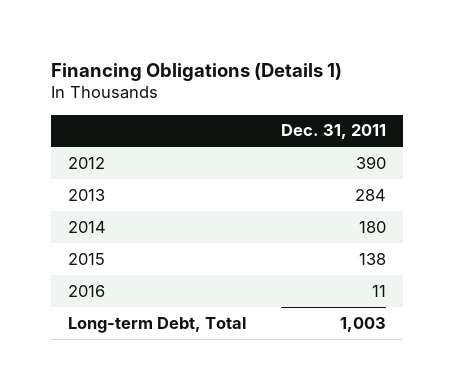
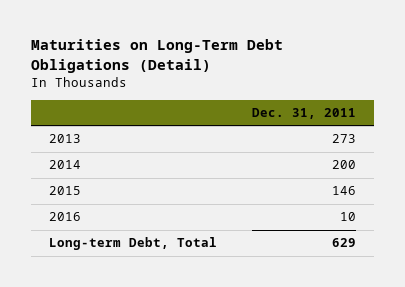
- Financing Obligations (Details 1)
+ Maturities on Long-Term Debt Obligations (Detail)
- 2012 | 390
- 2013 | 284
- 2014 | 180
- 2015 | 138
- 2016 | 11
- Long-term Debt, Total | 1,003
+ 2013 | 273
+ 2014 | 200
+ 2015 | 146
+ 2016 | 10
+ Long-term Debt, Total | 629

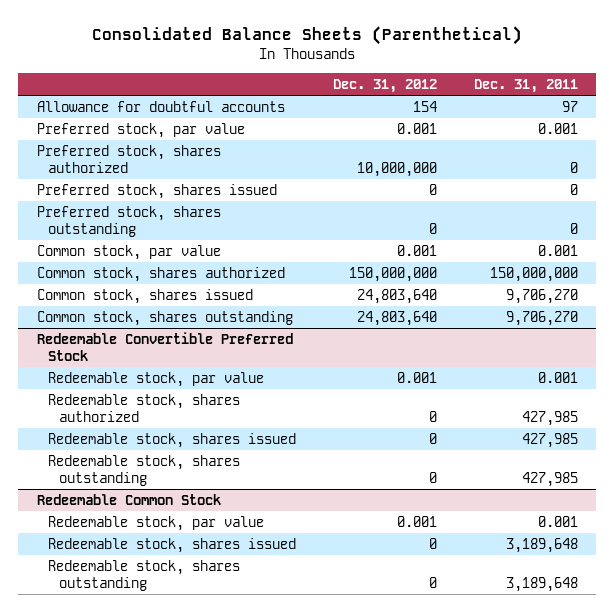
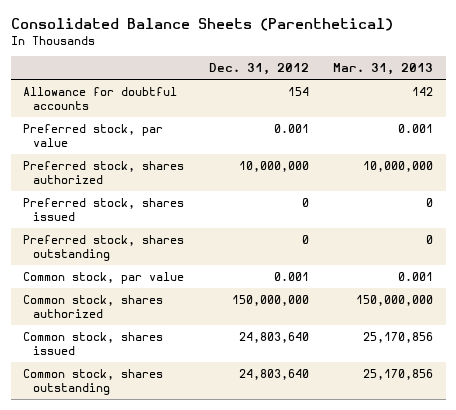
- | Dec. 31, 2012 | Dec. 31, 2011
+ | Dec. 31, 2012 | Mar. 31, 2013
- Redeemable Convertible Preferred Stock
- Redeemable stock, par value | 0.001 | 0.001
- Redeemable stock, shares authorized | 0 | 427,985
- Redeemable stock, shares issued | 0 | 427,985
- Redeemable stock, shares outstanding | 0 | 427,985
- Redeemable Common Stock
- Redeemable stock, par value | 0.001 | 0.001
- Redeemable stock, shares issued | 0 | 3,189,648
- Redeemable stock, shares outstanding | 0 | 3,189,648

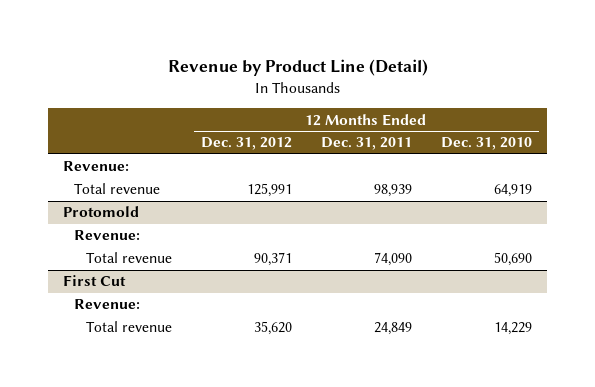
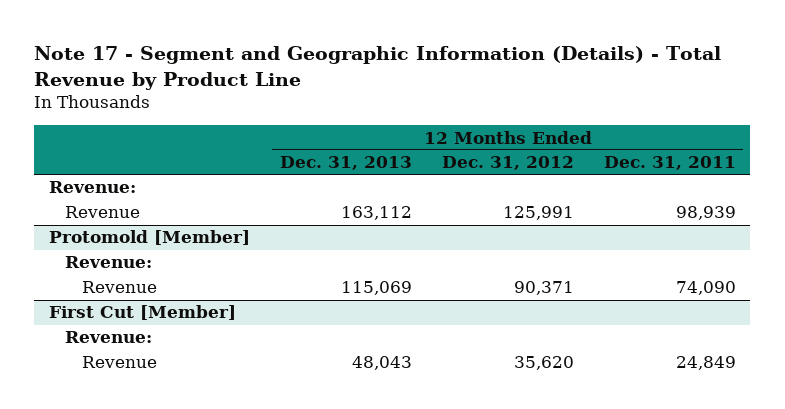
- Revenue by Product Line (Detail)
+ Note 17 - Segment and Geographic Information (Details) - Total Revenue by Product Line
- | 12 Months Ended Dec. 31, 2012 | 12 Months Ended Dec. 31, 2011 | 12 Months Ended Dec. 31, 2010
+ | 12 Months Ended Dec. 31, 2013 | 12 Months Ended Dec. 31, 2012 | 12 Months Ended Dec. 31, 2011
- Total revenue | 125,991 | 98,939 | 64,919
- Protomold
+ Revenue | 163,112 | 125,991 | 98,939
+ Protomold [Member]
- Total revenue | 90,371 | 74,090 | 50,690
- First Cut
+ Revenue | 115,069 | 90,371 | 74,090
+ First Cut [Member]
- Total revenue | 35,620 | 24,849 | 14,229
+ Revenue | 48,043 | 35,620 | 24,849

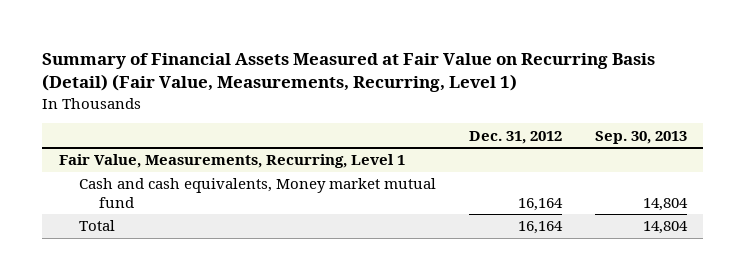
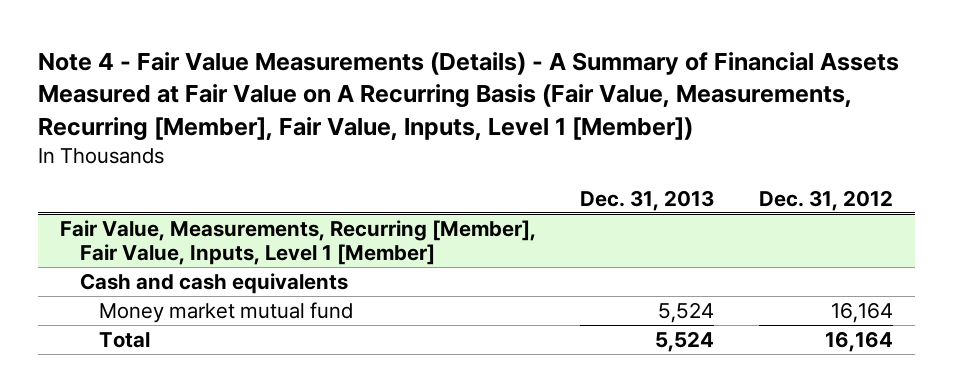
- Summary of Financial Assets Measured at Fair Value on Recurring Basis (Detail) (Fair Value, Measurements, Recurring, Level 1)
+ Note 4 - Fair Value Measurements (Details) - A Summary of Financial Assets Measured at Fair Value on A Recurring Basis (Fair Value, Measurements, Recurring [Member], Fair Value, Inputs, Level 1 [Member])
- | Dec. 31, 2012 | Sep. 30, 2013
+ | Dec. 31, 2013 | Dec. 31, 2012
- Fair Value, Measurements, Recurring, Level 1
- Cash and cash equivalents, Money market mutual fund | 16,164 | 14,804
+ Fair Value, Measurements, Recurring [Member], Fair Value, Inputs, Level 1 [Member]
+ Cash and cash equivalents
+ Money market mutual fund | 5,524 | 16,164

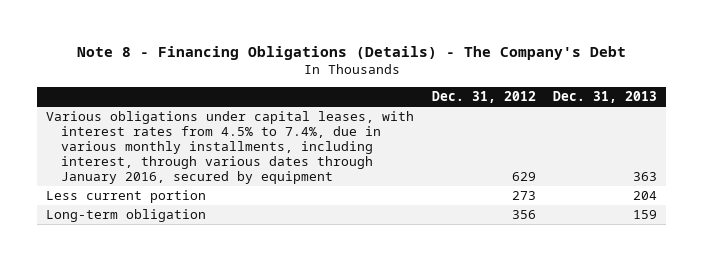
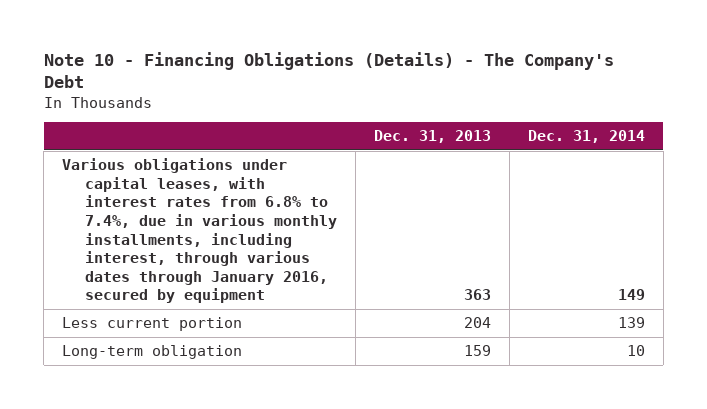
- Note 8 - Financing Obligations (Details) - The Company's Debt
+ Note 10 - Financing Obligations (Details) - The Company's Debt
- | Dec. 31, 2012 | Dec. 31, 2013
+ | Dec. 31, 2013 | Dec. 31, 2014
- Various obligations under capital leases, with interest rates from 4.5% to 7.4%, due in various monthly installments, including interest, through various dates through January 2016, secured by equipment | 629 | 363
+ Various obligations under capital leases, with interest rates from 6.8% to 7.4%, due in various monthly installments, including interest, through various dates through January 2016, secured by equipment | 363 | 149

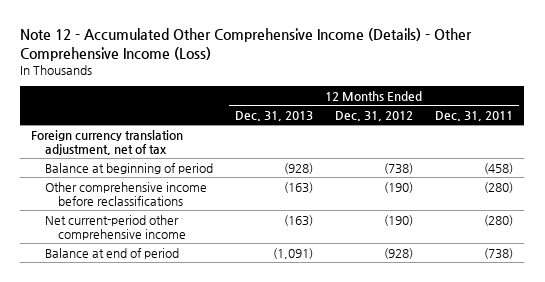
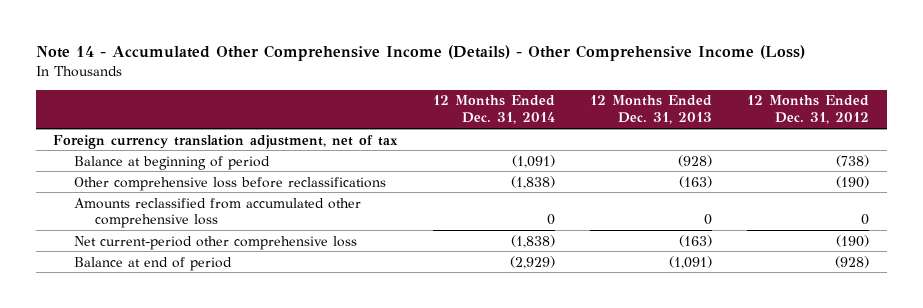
- Note 12 - Accumulated Other Comprehensive Income (Details) - Other Comprehensive Income (Loss)
+ Note 14 - Accumulated Other Comprehensive Income (Details) - Other Comprehensive Income (Loss)
- | 12 Months Ended Dec. 31, 2013 | 12 Months Ended Dec. 31, 2012 | 12 Months Ended Dec. 31, 2011
+ | 12 Months Ended Dec. 31, 2014 | 12 Months Ended Dec. 31, 2013 | 12 Months Ended Dec. 31, 2012
- Other comprehensive income before reclassifications | (163) | (190) | (280)
- Net current-period other comprehensive income | (163) | (190) | (280)
+ Other comprehensive loss before reclassifications | (1,838) | (163) | (190)
+ Amounts reclassified from accumulated other comprehensive loss | 0 | 0 | 0
+ Net current-period other comprehensive loss | (1,838) | (163) | (190)

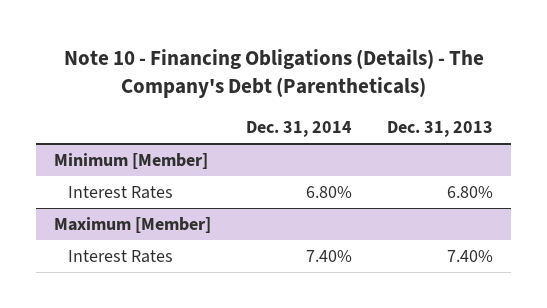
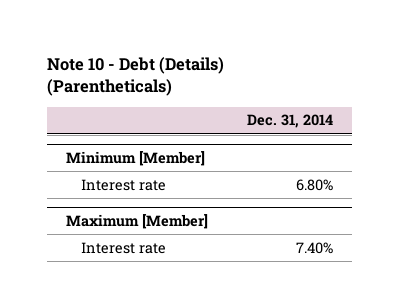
- Note 10 - Financing Obligations (Details) - The Company's Debt (Parentheticals)
+ Note 10 - Debt (Details) (Parentheticals)
- | Dec. 31, 2014 | Dec. 31, 2013
+ | Dec. 31, 2014
@ Minimum [Member]
- Interest Rates | 6.80% | 6.80%
+ Interest rate | 6.80%
@ Maximum [Member]
- Interest Rates | 7.40% | 7.40%
+ Interest rate | 7.40%

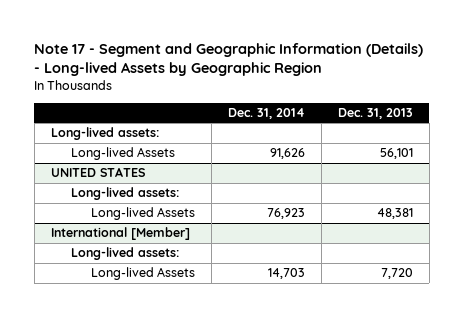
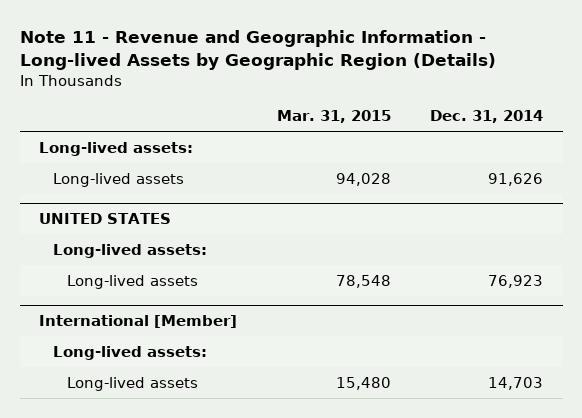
- Note 17 - Segment and Geographic Information (Details) - Long-lived Assets by Geographic Region
+ Note 11 - Revenue and Geographic Information - Long-lived Assets by Geographic Region (Details)
- | Dec. 31, 2014 | Dec. 31, 2013
+ | Mar. 31, 2015 | Dec. 31, 2014
- Long-lived Assets | 91,626 | 56,101
+ Long-lived assets | 94,028 | 91,626
@ UNITED STATES
- Long-lived Assets | 76,923 | 48,381
+ Long-lived assets | 78,548 | 76,923
@ International [Member]
- Long-lived Assets | 14,703 | 7,720
+ Long-lived assets | 15,480 | 14,703

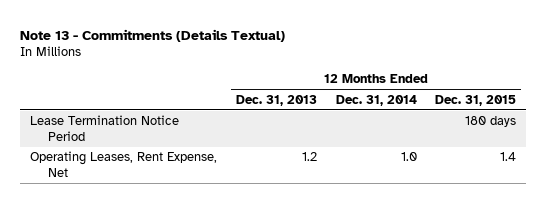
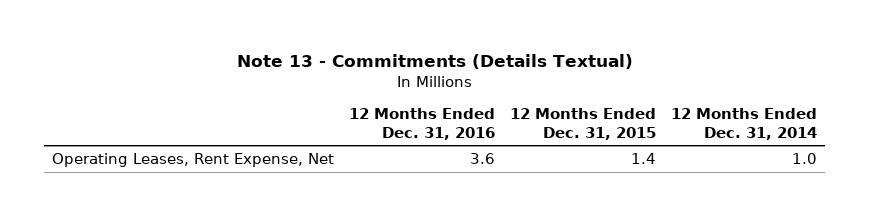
- | 12 Months Ended Dec. 31, 2013 | 12 Months Ended Dec. 31, 2014 | 12 Months Ended Dec. 31, 2015
+ | 12 Months Ended Dec. 31, 2016 | 12 Months Ended Dec. 31, 2015 | 12 Months Ended Dec. 31, 2014
- Lease Termination Notice Period | | | 180 days

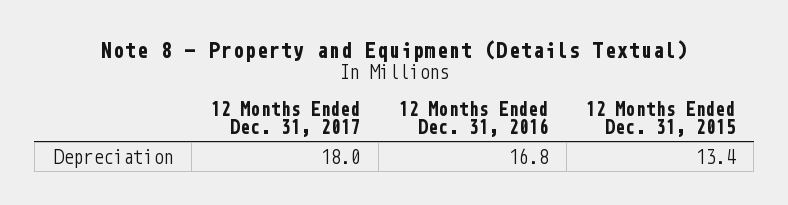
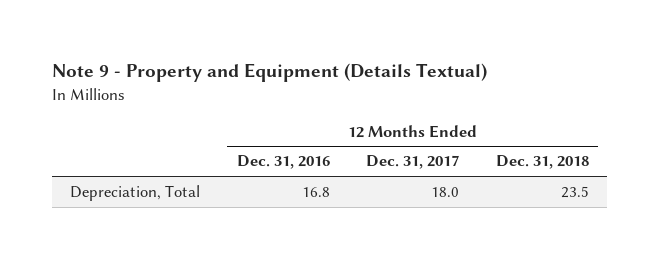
- Note 8 - Property and Equipment (Details Textual)
+ Note 9 - Property and Equipment (Details Textual)
- | 12 Months Ended Dec. 31, 2017 | 12 Months Ended Dec. 31, 2016 | 12 Months Ended Dec. 31, 2015
+ | 12 Months Ended Dec. 31, 2016 | 12 Months Ended Dec. 31, 2017 | 12 Months Ended Dec. 31, 2018
- Depreciation | 18.0 | 16.8 | 13.4
+ Depreciation, Total | 16.8 | 18.0 | 23.5

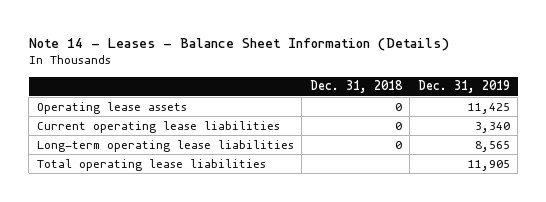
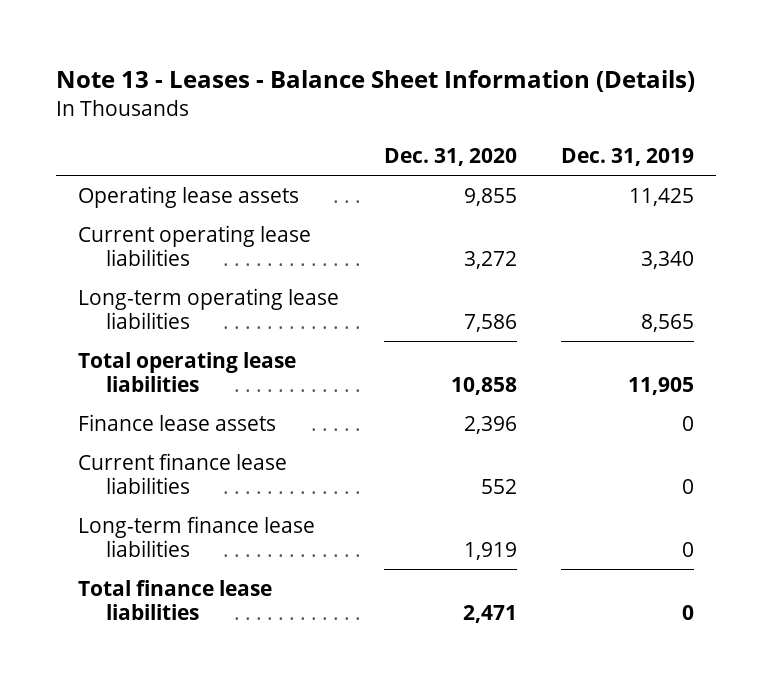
- Note 14 - Leases - Balance Sheet Information (Details)
+ Note 13 - Leases - Balance Sheet Information (Details)
- | Dec. 31, 2018 | Dec. 31, 2019
+ | Dec. 31, 2020 | Dec. 31, 2019
+ Finance lease assets | 2,396 | 0
+ Current finance lease liabilities | 552 | 0
+ Long-term finance lease liabilities | 1,919 | 0
+ Total finance lease liabilities | 2,471 | 0

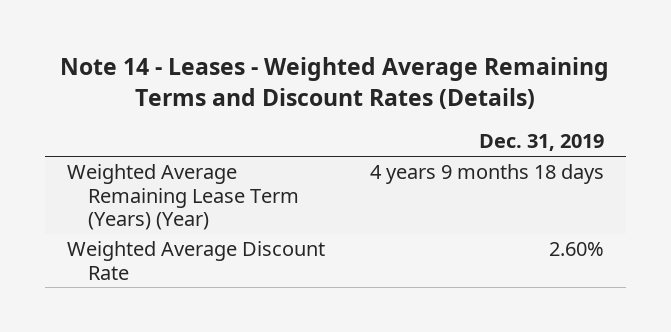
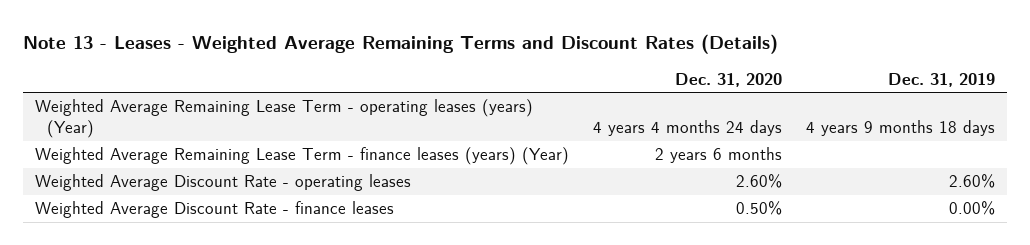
- Note 14 - Leases - Weighted Average Remaining Terms and Discount Rates (Details)
+ Note 13 - Leases - Weighted Average Remaining Terms and Discount Rates (Details)
- | Dec. 31, 2019
+ | Dec. 31, 2020 | Dec. 31, 2019
- Weighted Average Remaining Lease Term (Years) (Year) | 4 years 9 months 18 days
- Weighted Average Discount Rate | 2.60%
+ Weighted Average Remaining Lease Term - operating leases (years) (Year) | 4 years 4 months 24 days | 4 years 9 months 18 days
+ Weighted Average Remaining Lease Term - finance leases (years) (Year) | 2 years 6 months |
+ Weighted Average Discount Rate - operating leases | 2.60% | 2.60%
+ Weighted Average Discount Rate - finance leases | 0.50% | 0.00%

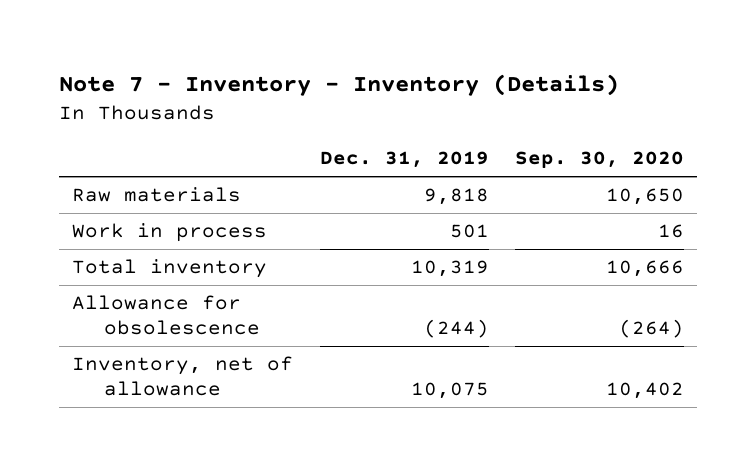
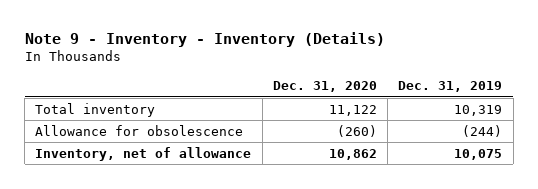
- Note 7 - Inventory - Inventory (Details)
+ Note 9 - Inventory - Inventory (Details)
- | Dec. 31, 2019 | Sep. 30, 2020
+ | Dec. 31, 2020 | Dec. 31, 2019
- Raw materials | 9,818 | 10,650
- Work in process | 501 | 16

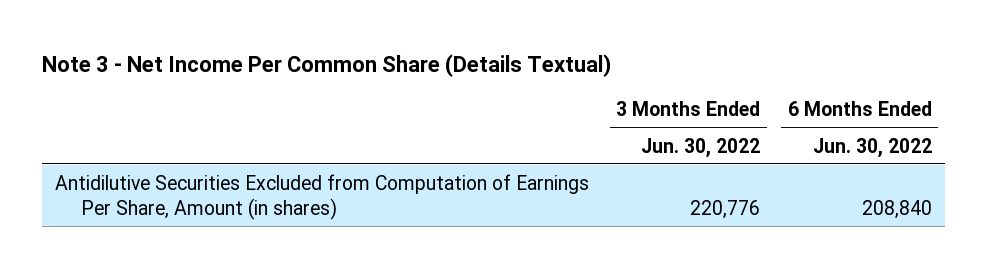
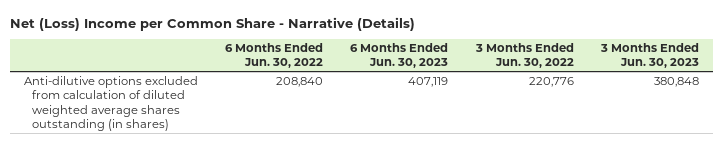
- Note 3 - Net Income Per Common Share (Details Textual)
+ Net (Loss) Income per Common Share - Narrative (Details)
- | 3 Months Ended Jun. 30, 2022 | 6 Months Ended Jun. 30, 2022
+ | 6 Months Ended Jun. 30, 2022 | 6 Months Ended Jun. 30, 2023 | 3 Months Ended Jun. 30, 2022 | 3 Months Ended Jun. 30, 2023
- Antidilutive Securities Excluded from Computation of Earnings Per Share, Amount (in shares) | 220,776 | 208,840
+ Anti-dilutive options excluded from calculation of diluted weighted average shares outstanding (in shares) | 208,840 | 407,119 | 220,776 | 380,848

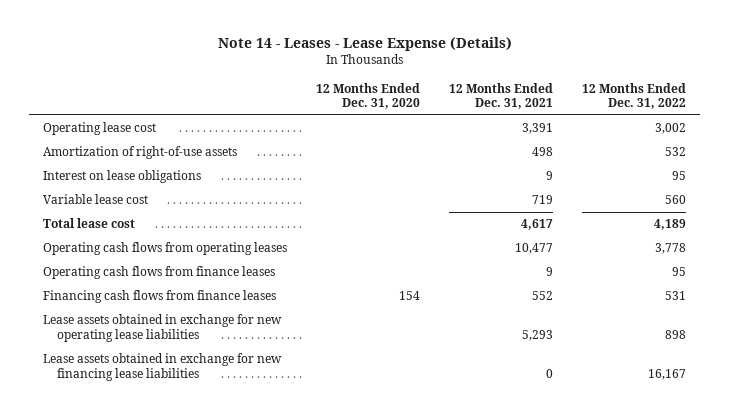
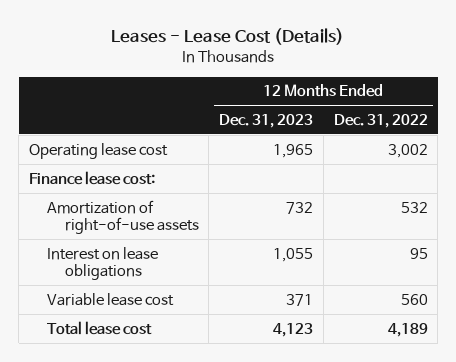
- Note 14 - Leases - Lease Expense (Details)
+ Leases - Lease Cost (Details)
- | 12 Months Ended Dec. 31, 2020 | 12 Months Ended Dec. 31, 2021 | 12 Months Ended Dec. 31, 2022
+ | 12 Months Ended Dec. 31, 2023 | 12 Months Ended Dec. 31, 2022
+ Finance lease cost:
- Operating cash flows from operating leases | | 10,477 | 3,778
- Operating cash flows from finance leases | | 9 | 95
- Financing cash flows from finance leases | 154 | 552 | 531
- Lease assets obtained in exchange for new operating lease liabilities | | 5,293 | 898
- Lease assets obtained in exchange for new financing lease liabilities | | 0 | 16,167

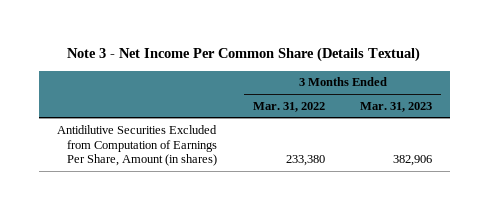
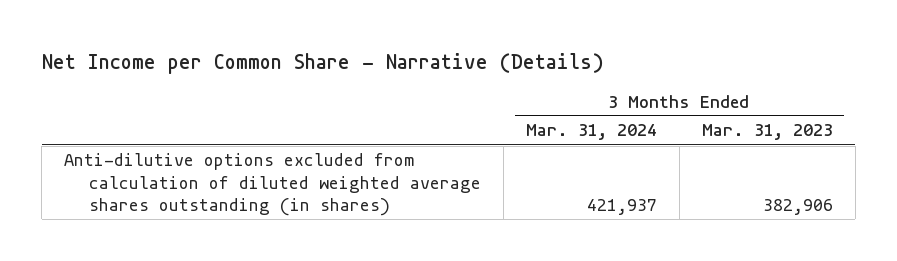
- Note 3 - Net Income Per Common Share (Details Textual)
+ Net Income per Common Share - Narrative (Details)
- | 3 Months Ended Mar. 31, 2022 | 3 Months Ended Mar. 31, 2023
+ | 3 Months Ended Mar. 31, 2024 | 3 Months Ended Mar. 31, 2023
- Antidilutive Securities Excluded from Computation of Earnings Per Share, Amount (in shares) | 233,380 | 382,906
+ Anti-dilutive options excluded from calculation of diluted weighted average shares outstanding (in shares) | 421,937 | 382,906

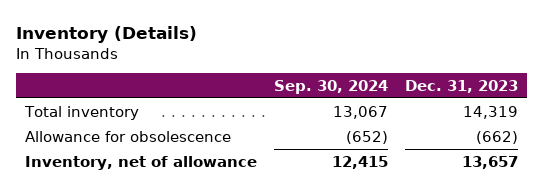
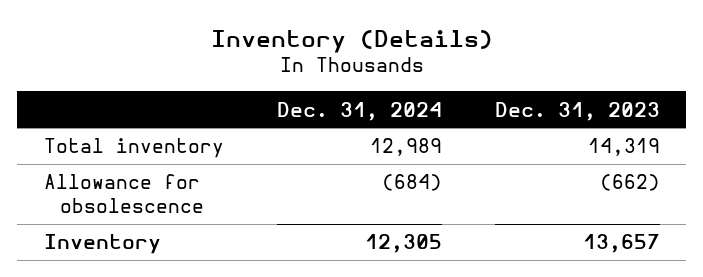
- | Sep. 30, 2024 | Dec. 31, 2023
+ | Dec. 31, 2024 | Dec. 31, 2023
- Inventory, net of allowance | 12,415 | 13,657
+ Inventory | 12,305 | 13,657

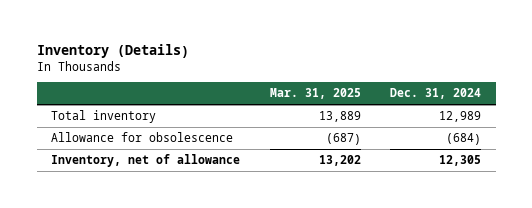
- | Dec. 31, 2024 | Dec. 31, 2023
+ | Mar. 31, 2025 | Dec. 31, 2024
- Inventory | 12,305 | 13,657
+ Inventory, net of allowance | 13,202 | 12,305

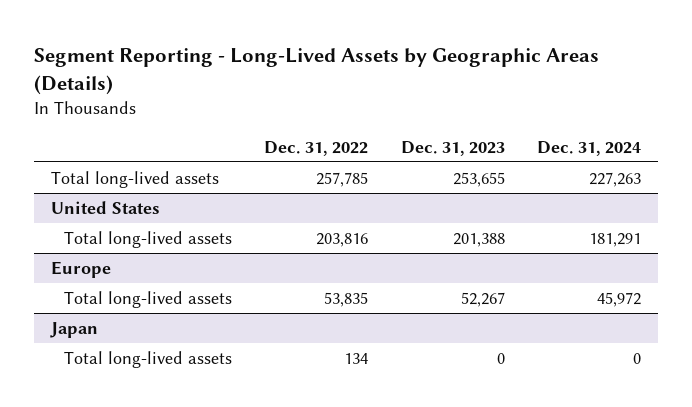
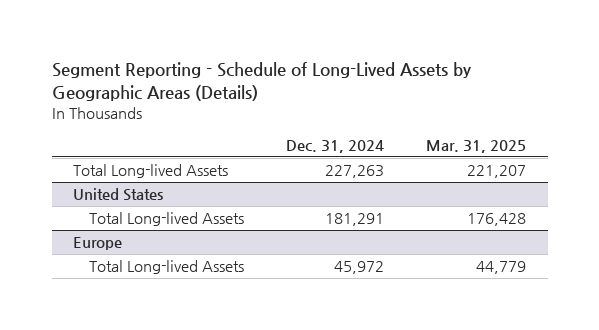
- Segment Reporting - Long-Lived Assets by Geographic Areas (Details)
+ Segment Reporting - Schedule of Long-Lived Assets by Geographic Areas (Details)
- | Dec. 31, 2022 | Dec. 31, 2023 | Dec. 31, 2024
+ | Dec. 31, 2024 | Mar. 31, 2025
- Total long-lived assets | 257,785 | 253,655 | 227,263
+ Total Long-lived Assets | 227,263 | 221,207
@ United States
- Total long-lived assets | 203,816 | 201,388 | 181,291
+ Total Long-lived Assets | 181,291 | 176,428
@ Europe
- Total long-lived assets | 53,835 | 52,267 | 45,972
- Japan
- Total long-lived assets | 134 | 0 | 0
@ Europe
+ Total Long-lived Assets | 45,972 | 44,779

